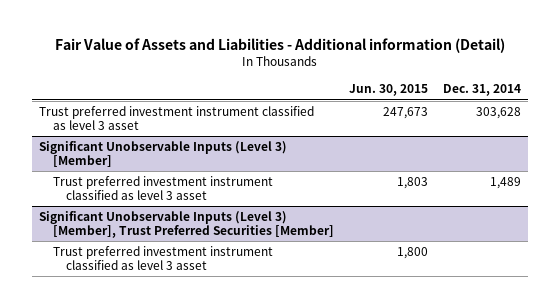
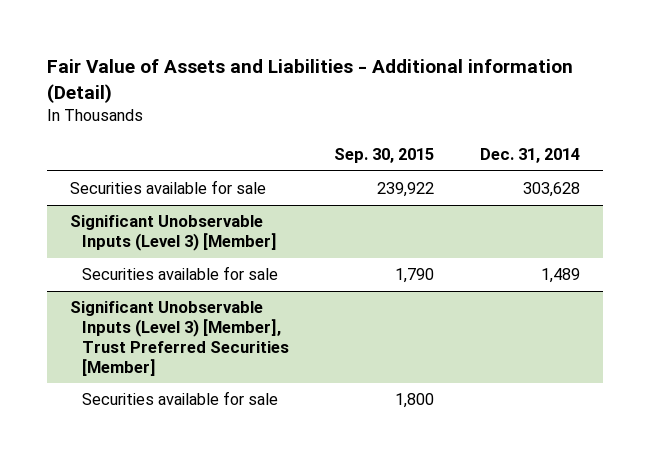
- | Jun. 30, 2015 | Dec. 31, 2014
+ | Sep. 30, 2015 | Dec. 31, 2014
- Trust preferred investment instrument classified as level 3 asset | 247,673 | 303,628
+ Securities available for sale | 239,922 | 303,628
@ Significant Unobservable Inputs (Level 3) [Member]
- Trust preferred investment instrument classified as level 3 asset | 1,803 | 1,489
+ Securities available for sale | 1,790 | 1,489
@ Significant Unobservable Inputs (Level 3) [Member], Trust Preferred Securities [Member]
- Trust preferred investment instrument classified as level 3 asset | 1,800 |
+ Securities available for sale | 1,800 |

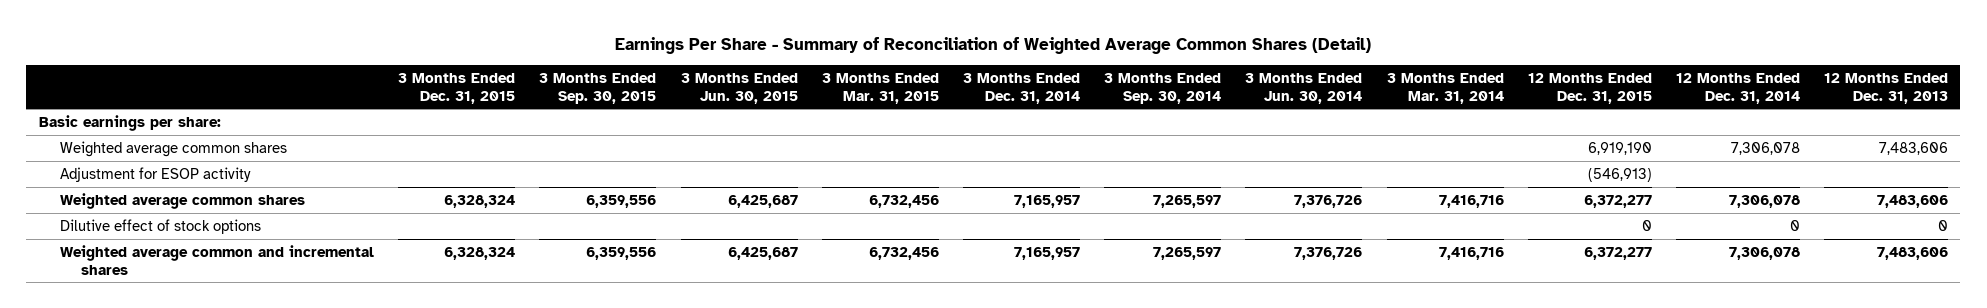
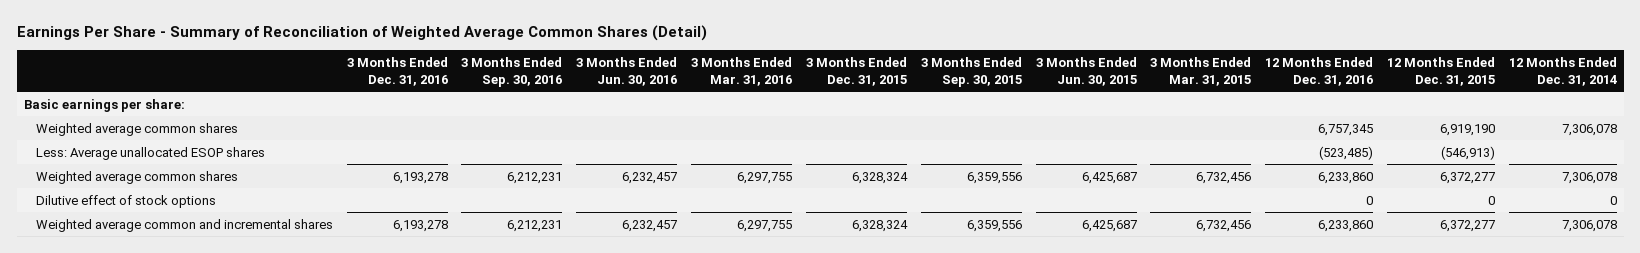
- | 3 Months Ended Dec. 31, 2015 | 3 Months Ended Sep. 30, 2015 | 3 Months Ended Jun. 30, 2015 | 3 Months Ended Mar. 31, 2015 | 3 Months Ended Dec. 31, 2014 | 3 Months Ended Sep. 30, 2014 | 3 Months Ended Jun. 30, 2014 | 3 Months Ended Mar. 31, 2014 | 12 Months Ended Dec. 31, 2015 | 12 Months Ended Dec. 31, 2014 | 12 Months Ended Dec. 31, 2013
+ | 3 Months Ended Dec. 31, 2016 | 3 Months Ended Sep. 30, 2016 | 3 Months Ended Jun. 30, 2016 | 3 Months Ended Mar. 31, 2016 | 3 Months Ended Dec. 31, 2015 | 3 Months Ended Sep. 30, 2015 | 3 Months Ended Jun. 30, 2015 | 3 Months Ended Mar. 31, 2015 | 12 Months Ended Dec. 31, 2016 | 12 Months Ended Dec. 31, 2015 | 12 Months Ended Dec. 31, 2014
- Adjustment for ESOP activity | | | | | | | | | (546,913) | |
+ Less: Average unallocated ESOP shares | | | | | | | | | (523,485) | (546,913) |

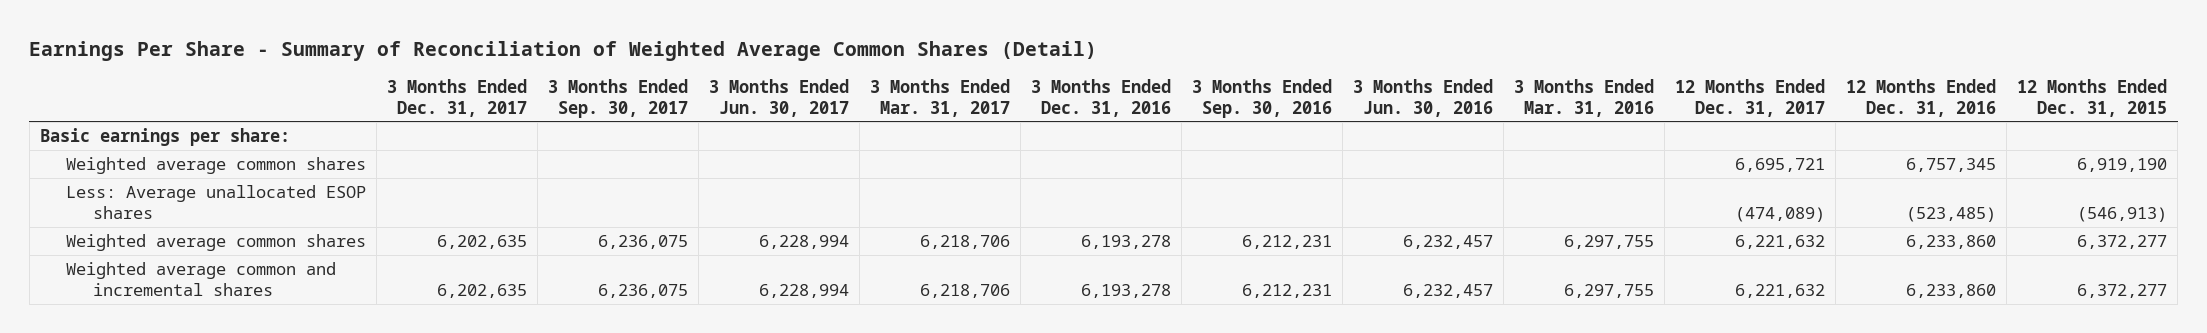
- | 3 Months Ended Dec. 31, 2016 | 3 Months Ended Sep. 30, 2016 | 3 Months Ended Jun. 30, 2016 | 3 Months Ended Mar. 31, 2016 | 3 Months Ended Dec. 31, 2015 | 3 Months Ended Sep. 30, 2015 | 3 Months Ended Jun. 30, 2015 | 3 Months Ended Mar. 31, 2015 | 12 Months Ended Dec. 31, 2016 | 12 Months Ended Dec. 31, 2015 | 12 Months Ended Dec. 31, 2014
+ | 3 Months Ended Dec. 31, 2017 | 3 Months Ended Sep. 30, 2017 | 3 Months Ended Jun. 30, 2017 | 3 Months Ended Mar. 31, 2017 | 3 Months Ended Dec. 31, 2016 | 3 Months Ended Sep. 30, 2016 | 3 Months Ended Jun. 30, 2016 | 3 Months Ended Mar. 31, 2016 | 12 Months Ended Dec. 31, 2017 | 12 Months Ended Dec. 31, 2016 | 12 Months Ended Dec. 31, 2015
- Dilutive effect of stock options | | | | | | | | | 0 | 0 | 0

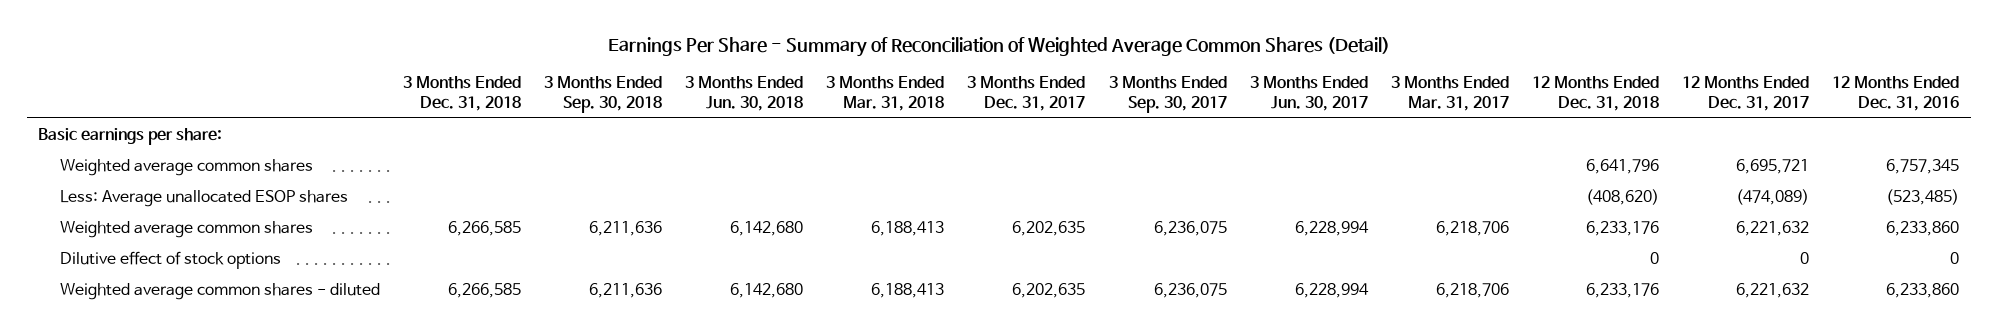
- | 3 Months Ended Dec. 31, 2017 | 3 Months Ended Sep. 30, 2017 | 3 Months Ended Jun. 30, 2017 | 3 Months Ended Mar. 31, 2017 | 3 Months Ended Dec. 31, 2016 | 3 Months Ended Sep. 30, 2016 | 3 Months Ended Jun. 30, 2016 | 3 Months Ended Mar. 31, 2016 | 12 Months Ended Dec. 31, 2017 | 12 Months Ended Dec. 31, 2016 | 12 Months Ended Dec. 31, 2015
+ | 3 Months Ended Dec. 31, 2018 | 3 Months Ended Sep. 30, 2018 | 3 Months Ended Jun. 30, 2018 | 3 Months Ended Mar. 31, 2018 | 3 Months Ended Dec. 31, 2017 | 3 Months Ended Sep. 30, 2017 | 3 Months Ended Jun. 30, 2017 | 3 Months Ended Mar. 31, 2017 | 12 Months Ended Dec. 31, 2018 | 12 Months Ended Dec. 31, 2017 | 12 Months Ended Dec. 31, 2016
- Weighted average common and incremental shares | 6,202,635 | 6,236,075 | 6,228,994 | 6,218,706 | 6,193,278 | 6,212,231 | 6,232,457 | 6,297,755 | 6,221,632 | 6,233,860 | 6,372,277
+ Dilutive effect of stock options | | | | | | | | | 0 | 0 | 0
+ Weighted average common shares - diluted | 6,266,585 | 6,211,636 | 6,142,680 | 6,188,413 | 6,202,635 | 6,236,075 | 6,228,994 | 6,218,706 | 6,233,176 | 6,221,632 | 6,233,860

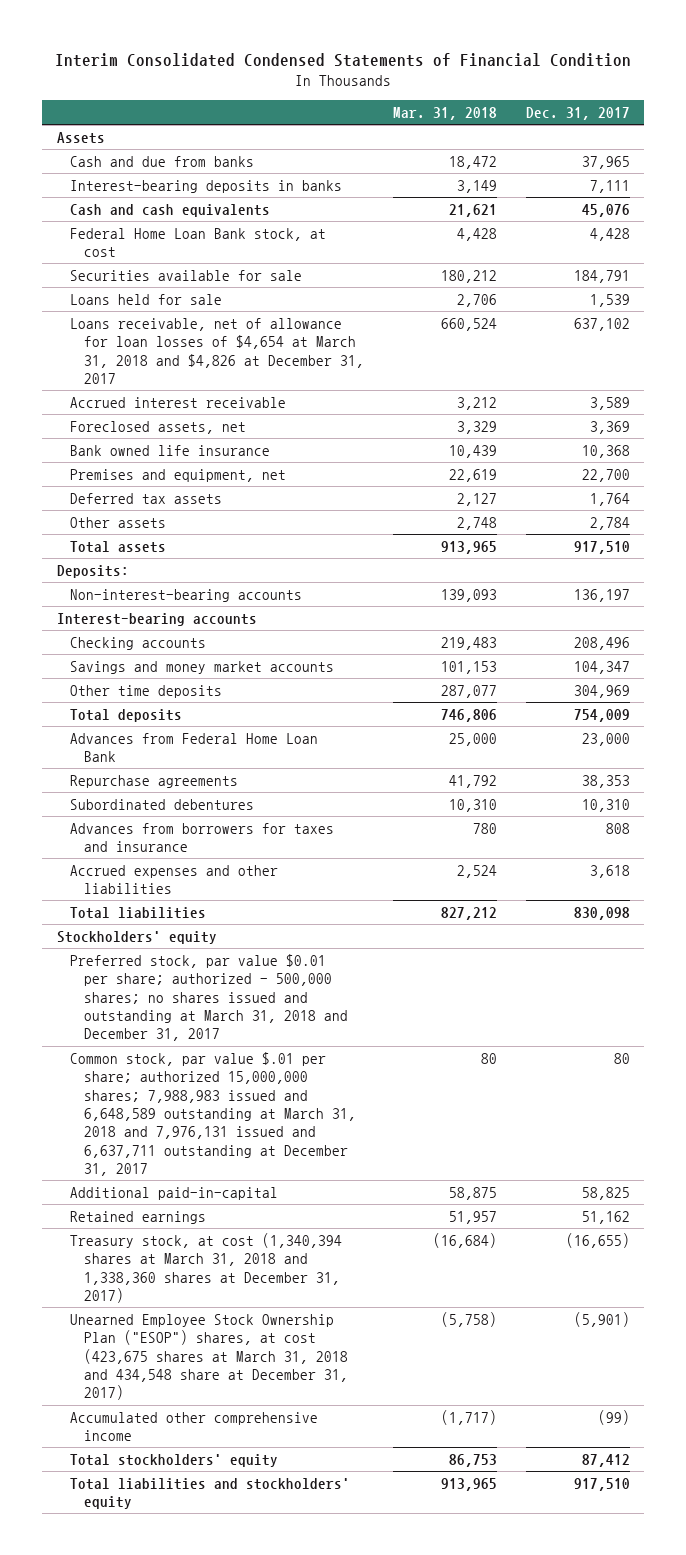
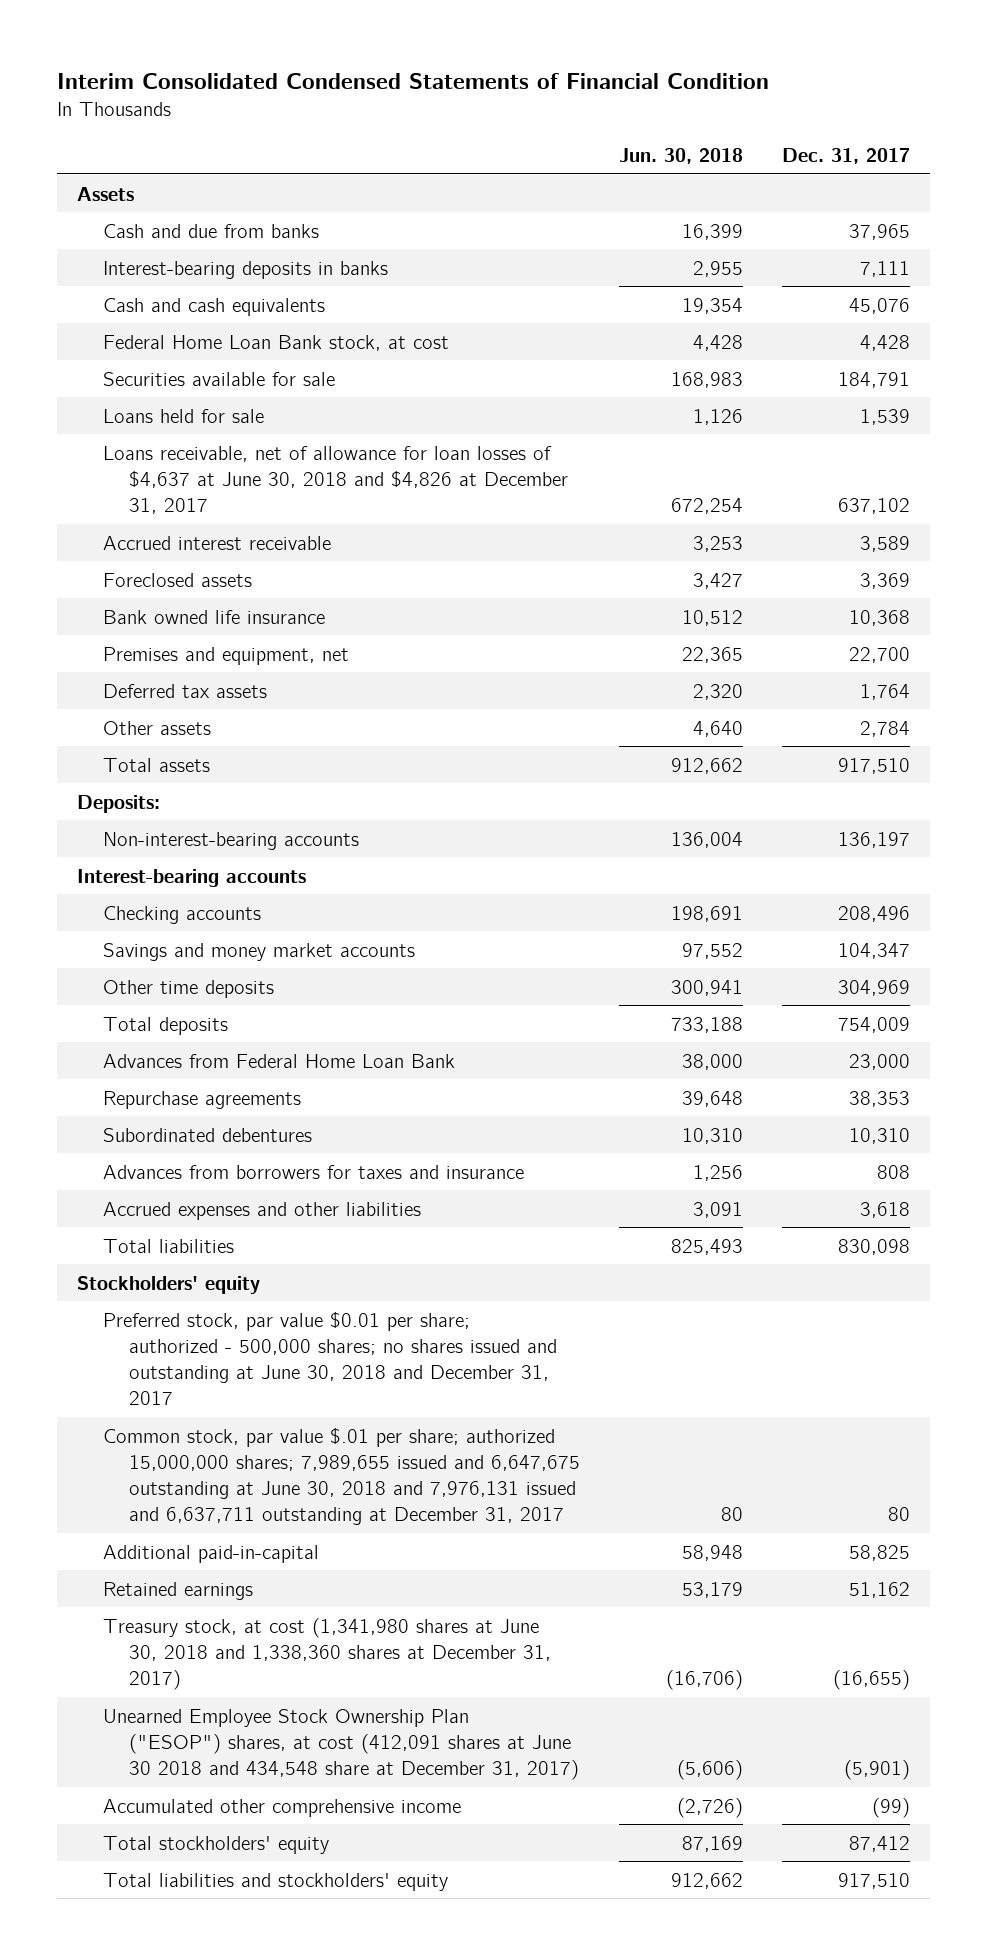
- | Mar. 31, 2018 | Dec. 31, 2017
+ | Jun. 30, 2018 | Dec. 31, 2017
- Loans receivable, net of allowance for loan losses of $4,654 at March 31, 2018 and $4,826 at December 31, 2017 | 660,524 | 637,102
+ Loans receivable, net of allowance for loan losses of $4,637 at June 30, 2018 and $4,826 at December 31, 2017 | 672,254 | 637,102
- Foreclosed assets, net | 3,329 | 3,369
+ Foreclosed assets | 3,427 | 3,369
- Preferred stock, par value $0.01 per share; authorized - 500,000 shares; no shares issued and outstanding at March 31, 2018 and December 31, 2017
- Common stock, par value $.01 per share; authorized 15,000,000 shares; 7,988,983 issued and 6,648,589 outstanding at March 31, 2018 and 7,976,131 issued and 6,637,711 outstanding at December 31, 2017 | 80 | 80
+ Preferred stock, par value $0.01 per share; authorized - 500,000 shares; no shares issued and outstanding at June 30, 2018 and December 31, 2017
+ Common stock, par value $.01 per share; authorized 15,000,000 shares; 7,989,655 issued and 6,647,675 outstanding at June 30, 2018 and 7,976,131 issued and 6,637,711 outstanding at December 31, 2017 | 80 | 80
- Treasury stock, at cost (1,340,394 shares at March 31, 2018 and 1,338,360 shares at December 31, 2017) | (16,684) | (16,655)
- Unearned Employee Stock Ownership Plan ("ESOP") shares, at cost (423,675 shares at March 31, 2018 and 434,548 share at December 31, 2017) | (5,758) | (5,901)
+ Treasury stock, at cost (1,341,980 shares at June 30, 2018 and 1,338,360 shares at December 31, 2017) | (16,706) | (16,655)
+ Unearned Employee Stock Ownership Plan ("ESOP") shares, at cost (412,091 shares at June 30 2018 and 434,548 share at December 31, 2017) | (5,606) | (5,901)

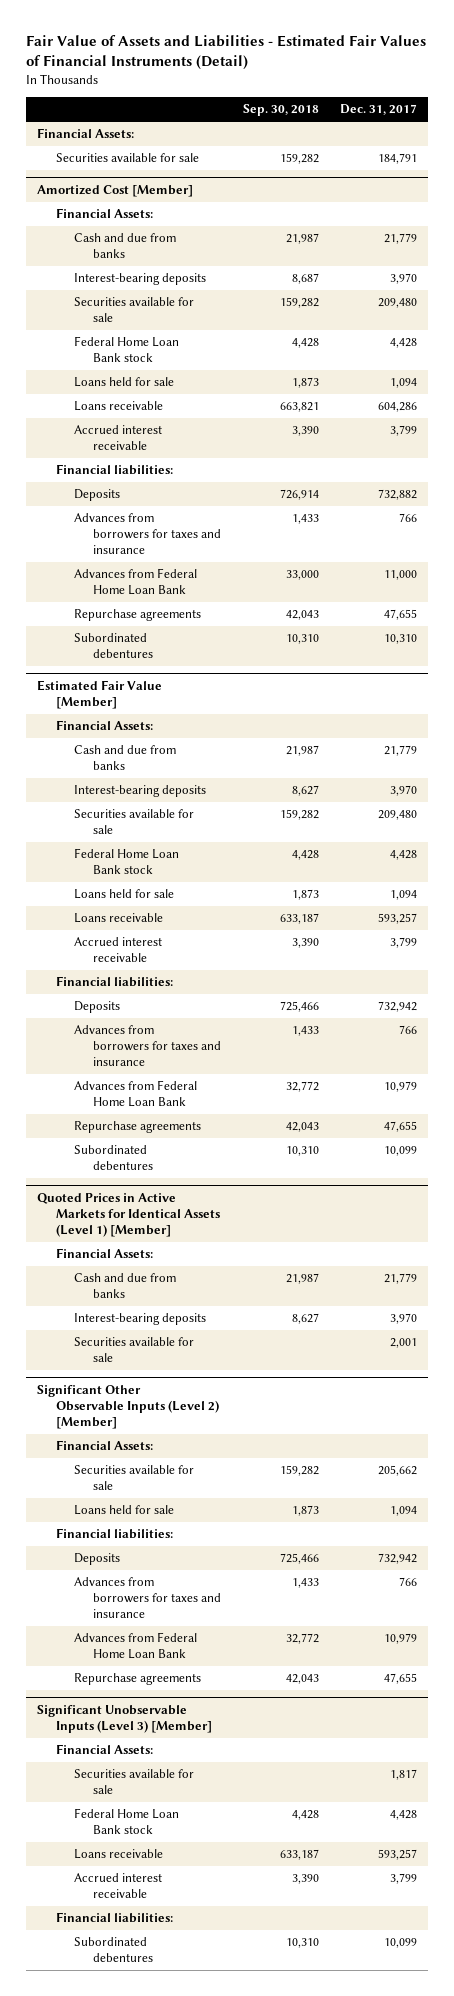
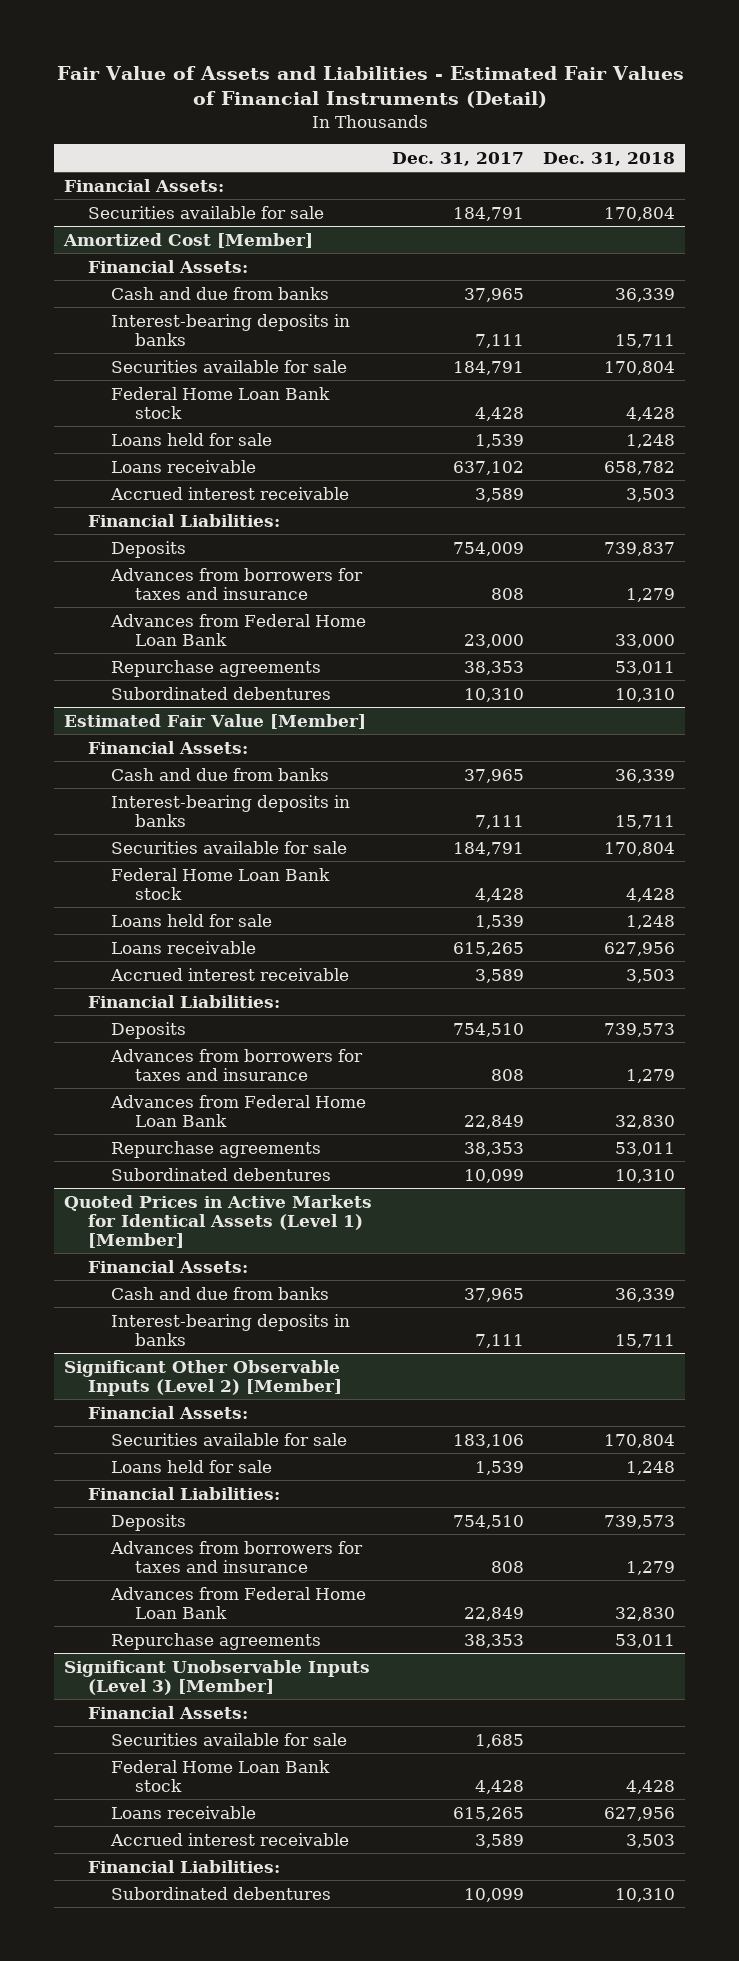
- | Sep. 30, 2018 | Dec. 31, 2017
+ | Dec. 31, 2017 | Dec. 31, 2018
@ Amortized Cost [Member]
- Cash and due from banks | 21,987 | 21,779
- Interest-bearing deposits | 8,687 | 3,970
- Securities available for sale | 159,282 | 209,480
+ Cash and due from banks | 37,965 | 36,339
+ Interest-bearing deposits in banks | 7,111 | 15,711
+ Securities available for sale | 184,791 | 170,804
- Loans held for sale | 1,873 | 1,094
- Loans receivable | 663,821 | 604,286
- Accrued interest receivable | 3,390 | 3,799
- Financial liabilities:
- Deposits | 726,914 | 732,882
- Advances from borrowers for taxes and insurance | 1,433 | 766
- Advances from Federal Home Loan Bank | 33,000 | 11,000
- Repurchase agreements | 42,043 | 47,655
+ Loans held for sale | 1,539 | 1,248
+ Loans receivable | 637,102 | 658,782
+ Accrued interest receivable | 3,589 | 3,503
+ Financial Liabilities:
+ Deposits | 754,009 | 739,837
+ Advances from borrowers for taxes and insurance | 808 | 1,279
+ Advances from Federal Home Loan Bank | 23,000 | 33,000
+ Repurchase agreements | 38,353 | 53,011
@ Estimated Fair Value [Member]
- Cash and due from banks | 21,987 | 21,779
- Interest-bearing deposits | 8,627 | 3,970
- Securities available for sale | 159,282 | 209,480
+ Cash and due from banks | 37,965 | 36,339
+ Interest-bearing deposits in banks | 7,111 | 15,711
+ Securities available for sale | 184,791 | 170,804
- Loans held for sale | 1,873 | 1,094
- Loans receivable | 633,187 | 593,257
- Accrued interest receivable | 3,390 | 3,799
- Financial liabilities:
- Deposits | 725,466 | 732,942
- Advances from borrowers for taxes and insurance | 1,433 | 766
- Advances from Federal Home Loan Bank | 32,772 | 10,979
- Repurchase agreements | 42,043 | 47,655
+ Loans held for sale | 1,539 | 1,248
+ Loans receivable | 615,265 | 627,956
+ Accrued interest receivable | 3,589 | 3,503
+ Financial Liabilities:
+ Deposits | 754,510 | 739,573
+ Advances from borrowers for taxes and insurance | 808 | 1,279
+ Advances from Federal Home Loan Bank | 22,849 | 32,830
+ Repurchase agreements | 38,353 | 53,011
@ Quoted Prices in Active Markets for Identical Assets (Level 1) [Member]
- Cash and due from banks | 21,987 | 21,779
- Interest-bearing deposits | 8,627 | 3,970
- Securities available for sale | | 2,001
+ Cash and due from banks | 37,965 | 36,339
+ Interest-bearing deposits in banks | 7,111 | 15,711
@ Significant Other Observable Inputs (Level 2) [Member]
- Securities available for sale | 159,282 | 205,662
- Loans held for sale | 1,873 | 1,094
- Financial liabilities:
- Deposits | 725,466 | 732,942
- Advances from borrowers for taxes and insurance | 1,433 | 766
- Advances from Federal Home Loan Bank | 32,772 | 10,979
- Repurchase agreements | 42,043 | 47,655
+ Securities available for sale | 183,106 | 170,804
+ Loans held for sale | 1,539 | 1,248
+ Financial Liabilities:
+ Deposits | 754,510 | 739,573
+ Advances from borrowers for taxes and insurance | 808 | 1,279
+ Advances from Federal Home Loan Bank | 22,849 | 32,830
+ Repurchase agreements | 38,353 | 53,011
@ Significant Unobservable Inputs (Level 3) [Member]
- Securities available for sale | | 1,817
+ Securities available for sale | 1,685 |
- Loans receivable | 633,187 | 593,257
- Accrued interest receivable | 3,390 | 3,799
- Financial liabilities:
+ Loans receivable | 615,265 | 627,956
+ Accrued interest receivable | 3,589 | 3,503
+ Financial Liabilities:

